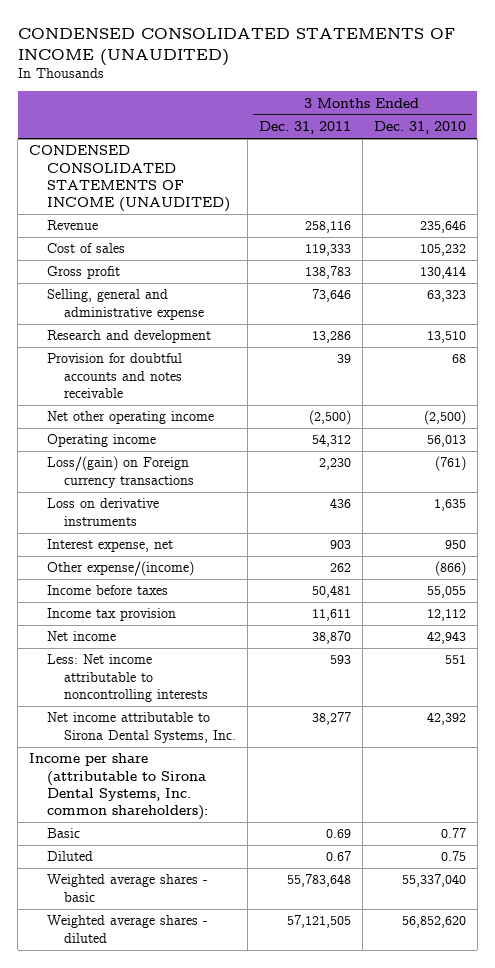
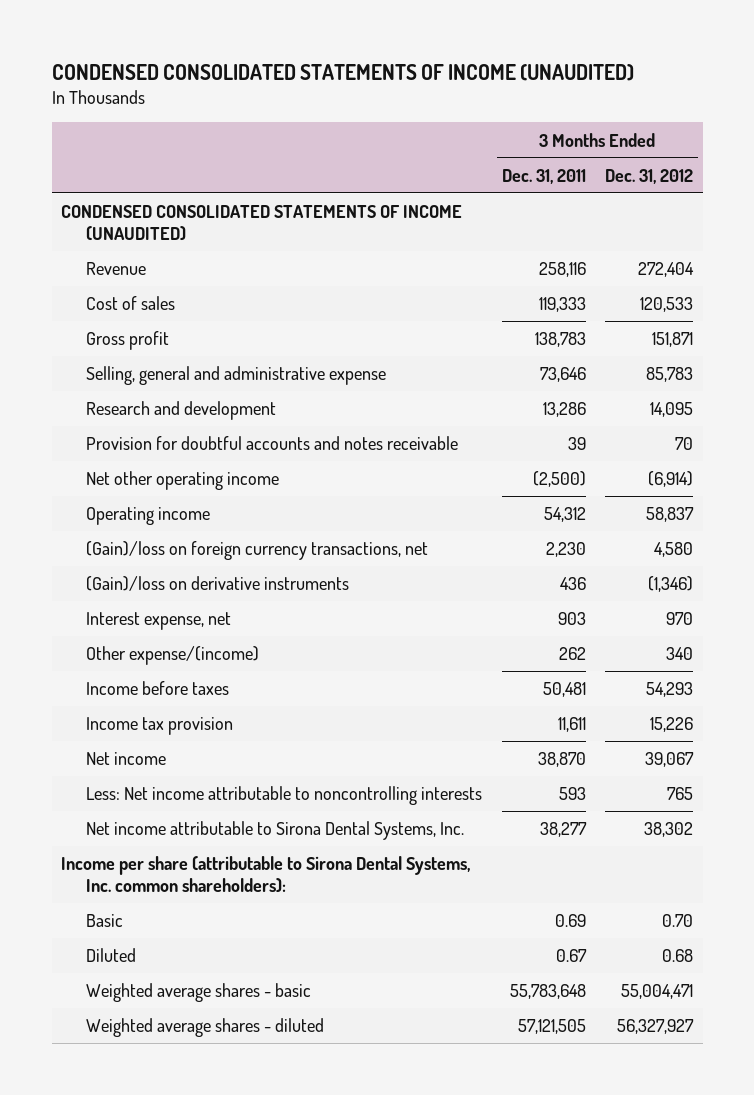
- | 3 Months Ended Dec. 31, 2011 | 3 Months Ended Dec. 31, 2010
+ | 3 Months Ended Dec. 31, 2011 | 3 Months Ended Dec. 31, 2012
- Loss/(gain) on Foreign currency transactions | 2,230 | (761)
- Loss on derivative instruments | 436 | 1,635
+ (Gain)/loss on foreign currency transactions, net | 2,230 | 4,580
+ (Gain)/loss on derivative instruments | 436 | (1,346)

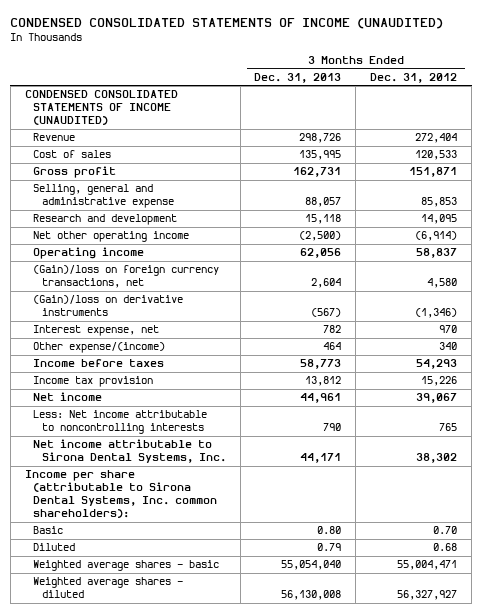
- | 3 Months Ended Dec. 31, 2011 | 3 Months Ended Dec. 31, 2012
+ | 3 Months Ended Dec. 31, 2013 | 3 Months Ended Dec. 31, 2012
- Selling, general and administrative expense | 73,646 | 85,783
+ Selling, general and administrative expense | 88,057 | 85,853
- Provision for doubtful accounts and notes receivable | 39 | 70

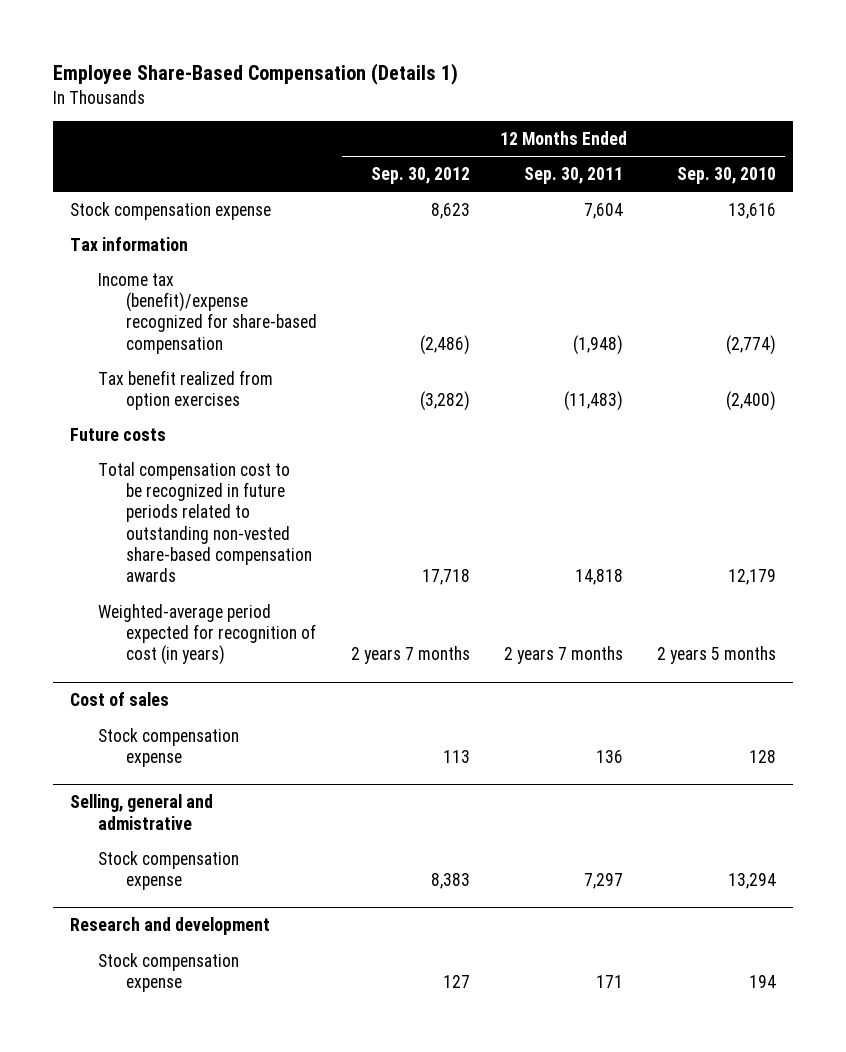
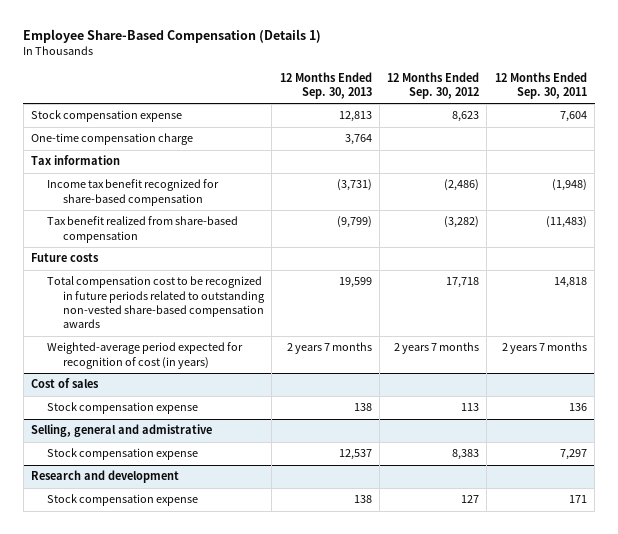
- | 12 Months Ended Sep. 30, 2012 | 12 Months Ended Sep. 30, 2011 | 12 Months Ended Sep. 30, 2010
+ | 12 Months Ended Sep. 30, 2013 | 12 Months Ended Sep. 30, 2012 | 12 Months Ended Sep. 30, 2011
+ One-time compensation charge | 3,764 | |
- Income tax (benefit)/expense recognized for share-based compensation | (2,486) | (1,948) | (2,774)
- Tax benefit realized from option exercises | (3,282) | (11,483) | (2,400)
+ Income tax benefit recognized for share-based compensation | (3,731) | (2,486) | (1,948)
+ Tax benefit realized from share-based compensation | (9,799) | (3,282) | (11,483)

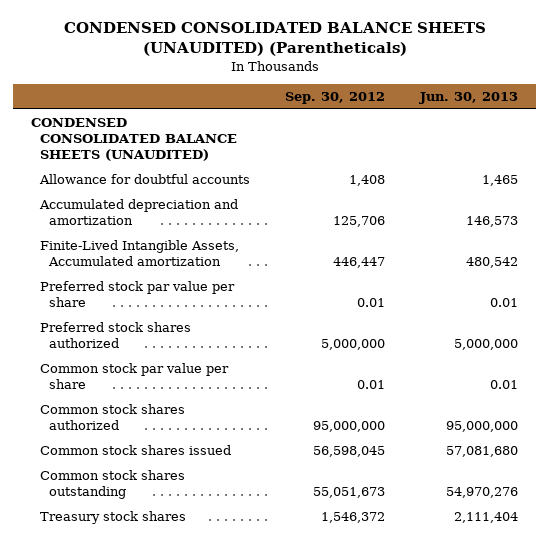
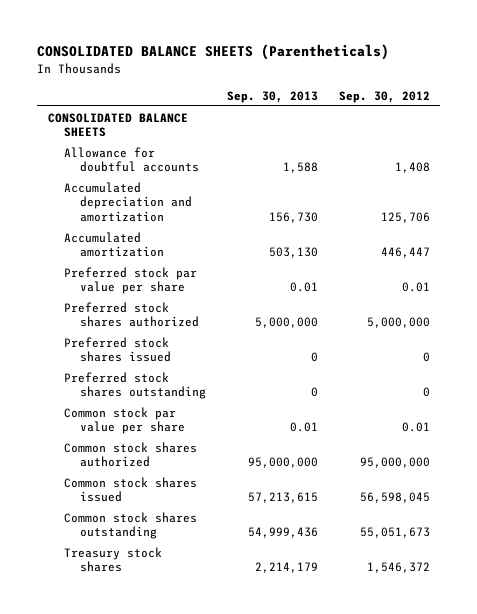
- CONDENSED CONSOLIDATED BALANCE SHEETS (UNAUDITED) (Parentheticals)
+ CONSOLIDATED BALANCE SHEETS (Parentheticals)
- | Sep. 30, 2012 | Jun. 30, 2013
+ | Sep. 30, 2013 | Sep. 30, 2012
- CONDENSED CONSOLIDATED BALANCE SHEETS (UNAUDITED)
+ CONSOLIDATED BALANCE SHEETS
- Finite-Lived Intangible Assets, Accumulated amortization | 446,447 | 480,542
+ Accumulated amortization | 503,130 | 446,447
+ Preferred stock shares issued | 0 | 0
+ Preferred stock shares outstanding | 0 | 0

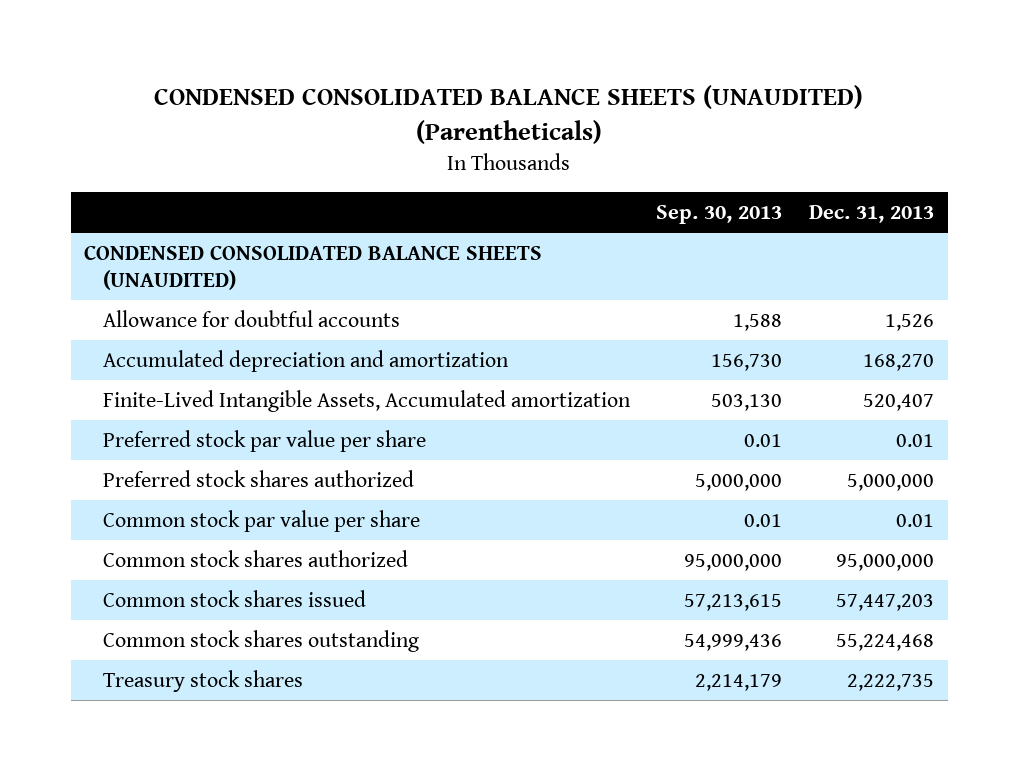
- CONSOLIDATED BALANCE SHEETS (Parentheticals)
+ CONDENSED CONSOLIDATED BALANCE SHEETS (UNAUDITED) (Parentheticals)
- | Sep. 30, 2013 | Sep. 30, 2012
+ | Sep. 30, 2013 | Dec. 31, 2013
- CONSOLIDATED BALANCE SHEETS
+ CONDENSED CONSOLIDATED BALANCE SHEETS (UNAUDITED)
- Accumulated amortization | 503,130 | 446,447
+ Finite-Lived Intangible Assets, Accumulated amortization | 503,130 | 520,407
- Preferred stock shares issued | 0 | 0
- Preferred stock shares outstanding | 0 | 0

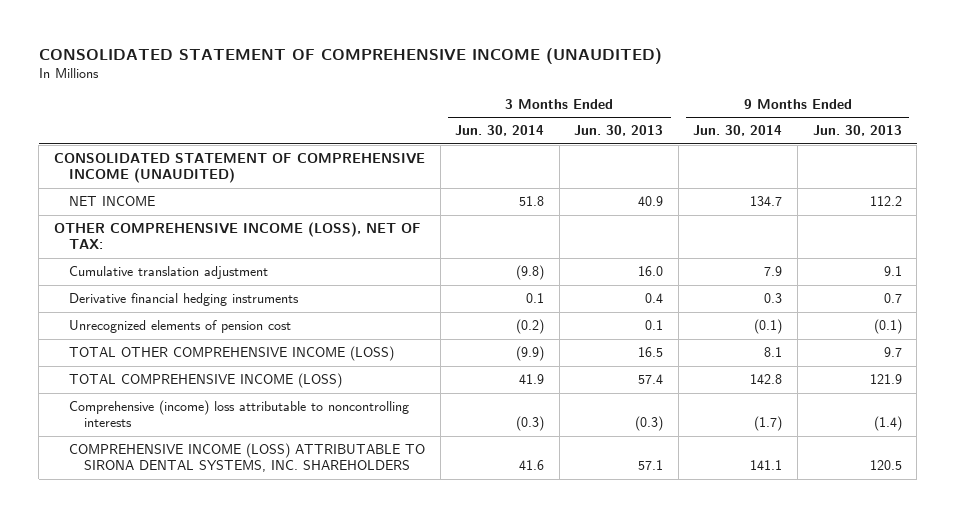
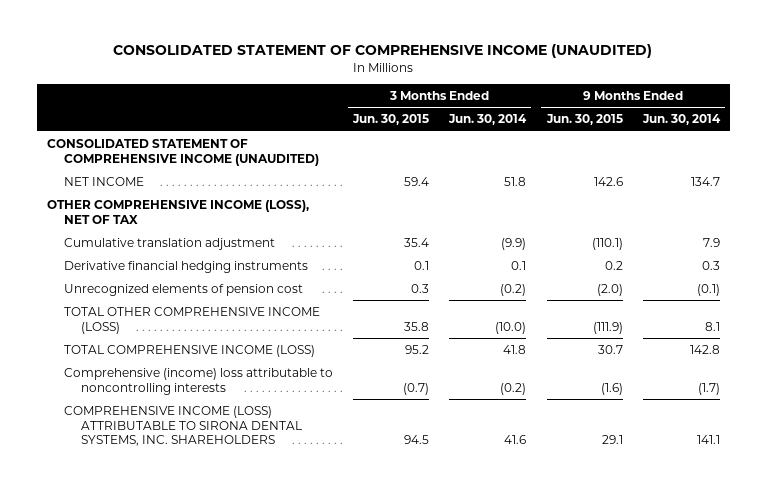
- | 3 Months Ended Jun. 30, 2014 | 3 Months Ended Jun. 30, 2013 | 9 Months Ended Jun. 30, 2014 | 9 Months Ended Jun. 30, 2013
+ | 3 Months Ended Jun. 30, 2015 | 3 Months Ended Jun. 30, 2014 | 9 Months Ended Jun. 30, 2015 | 9 Months Ended Jun. 30, 2014
- OTHER COMPREHENSIVE INCOME (LOSS), NET OF TAX:
- Cumulative translation adjustment | (9.8) | 16.0 | 7.9 | 9.1
+ OTHER COMPREHENSIVE INCOME (LOSS), NET OF TAX
+ Cumulative translation adjustment | 35.4 | (9.9) | (110.1) | 7.9
- TOTAL OTHER COMPREHENSIVE INCOME (LOSS) | (9.9) | 16.5 | 8.1 | 9.7
- TOTAL COMPREHENSIVE INCOME (LOSS) | 41.9 | 57.4 | 142.8 | 121.9
- Comprehensive (income) loss attributable to noncontrolling interests | (0.3) | (0.3) | (1.7) | (1.4)
+ TOTAL OTHER COMPREHENSIVE INCOME (LOSS) | 35.8 | (10.0) | (111.9) | 8.1
+ TOTAL COMPREHENSIVE INCOME (LOSS) | 95.2 | 41.8 | 30.7 | 142.8
+ Comprehensive (income) loss attributable to noncontrolling interests | (0.7) | (0.2) | (1.6) | (1.7)

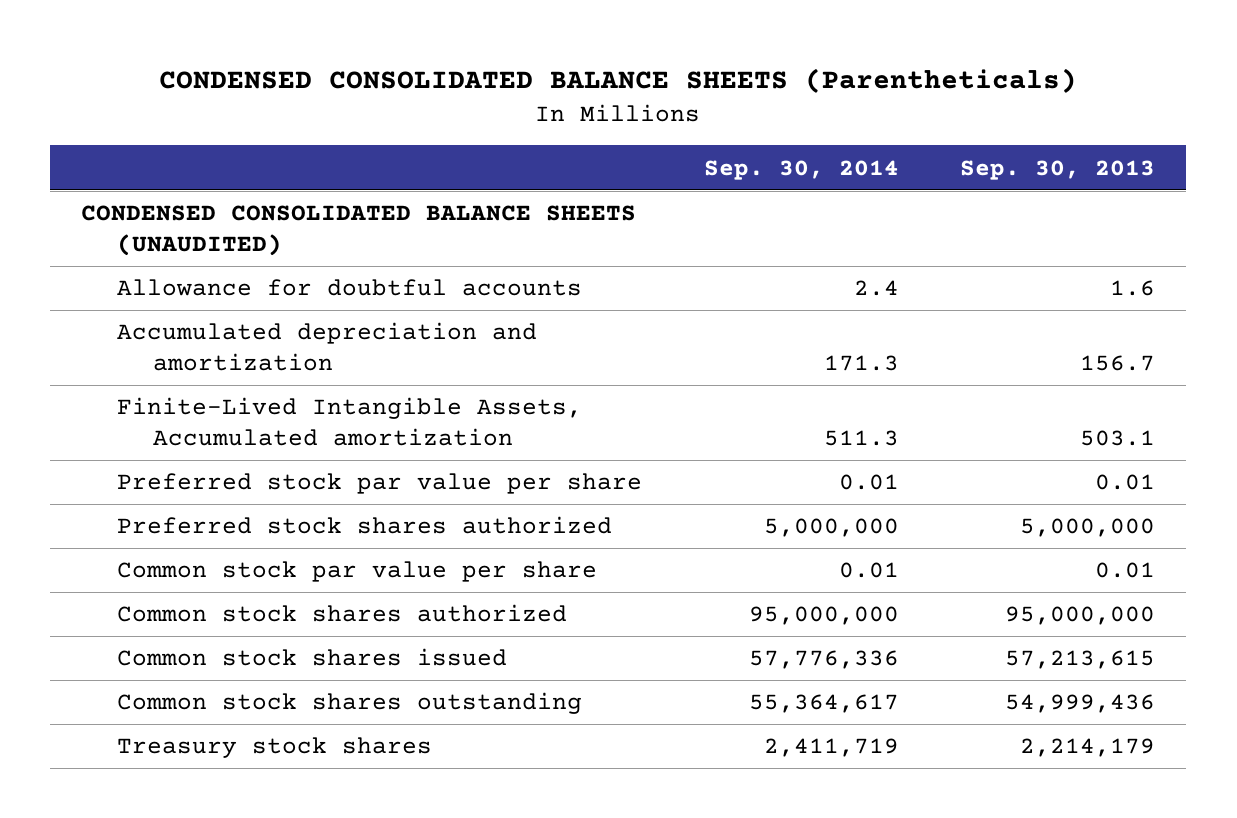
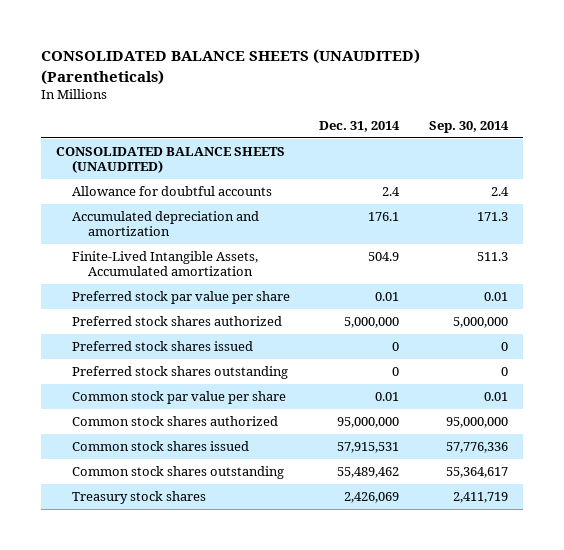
- CONDENSED CONSOLIDATED BALANCE SHEETS (Parentheticals)
+ CONSOLIDATED BALANCE SHEETS (UNAUDITED) (Parentheticals)
- | Sep. 30, 2014 | Sep. 30, 2013
+ | Dec. 31, 2014 | Sep. 30, 2014
- CONDENSED CONSOLIDATED BALANCE SHEETS (UNAUDITED)
+ CONSOLIDATED BALANCE SHEETS (UNAUDITED)
+ Preferred stock shares issued | 0 | 0
+ Preferred stock shares outstanding | 0 | 0

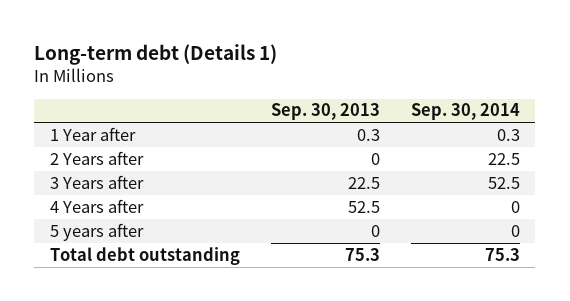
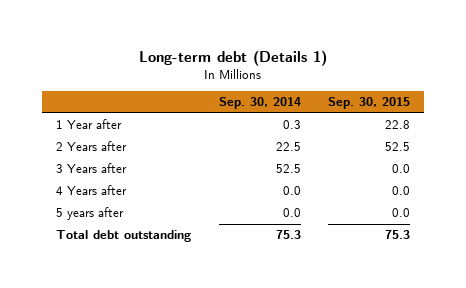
- | Sep. 30, 2013 | Sep. 30, 2014
+ | Sep. 30, 2014 | Sep. 30, 2015
- 4 Years after | 52.5 | 0
- 5 years after | 0 | 0
+ 4 Years after | 0.0 | 0.0
+ 5 years after | 0.0 | 0.0

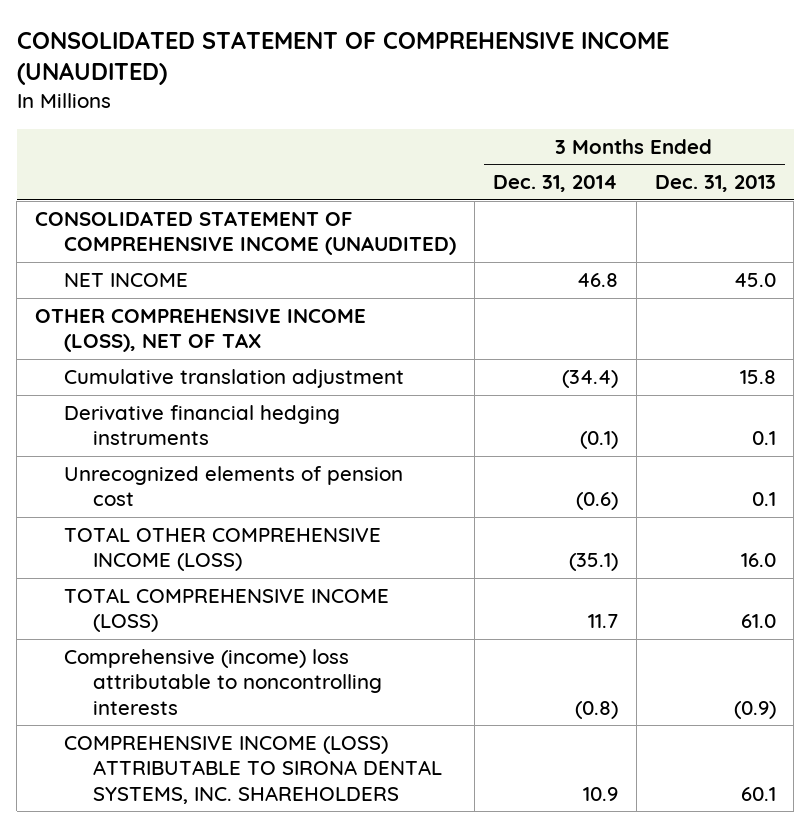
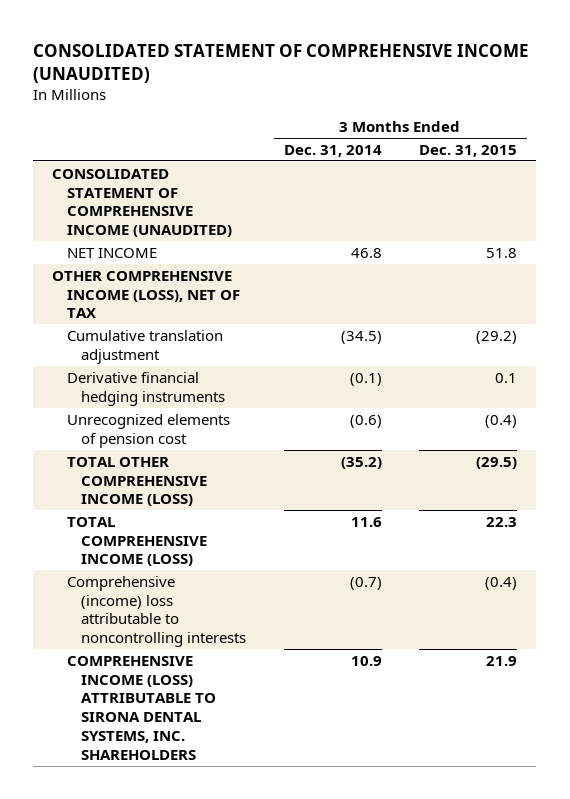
- | 3 Months Ended Dec. 31, 2014 | 3 Months Ended Dec. 31, 2013
+ | 3 Months Ended Dec. 31, 2014 | 3 Months Ended Dec. 31, 2015
- Cumulative translation adjustment | (34.4) | 15.8
+ Cumulative translation adjustment | (34.5) | (29.2)
- TOTAL OTHER COMPREHENSIVE INCOME (LOSS) | (35.1) | 16.0
- TOTAL COMPREHENSIVE INCOME (LOSS) | 11.7 | 61.0
- Comprehensive (income) loss attributable to noncontrolling interests | (0.8) | (0.9)
+ TOTAL OTHER COMPREHENSIVE INCOME (LOSS) | (35.2) | (29.5)
+ TOTAL COMPREHENSIVE INCOME (LOSS) | 11.6 | 22.3
+ Comprehensive (income) loss attributable to noncontrolling interests | (0.7) | (0.4)

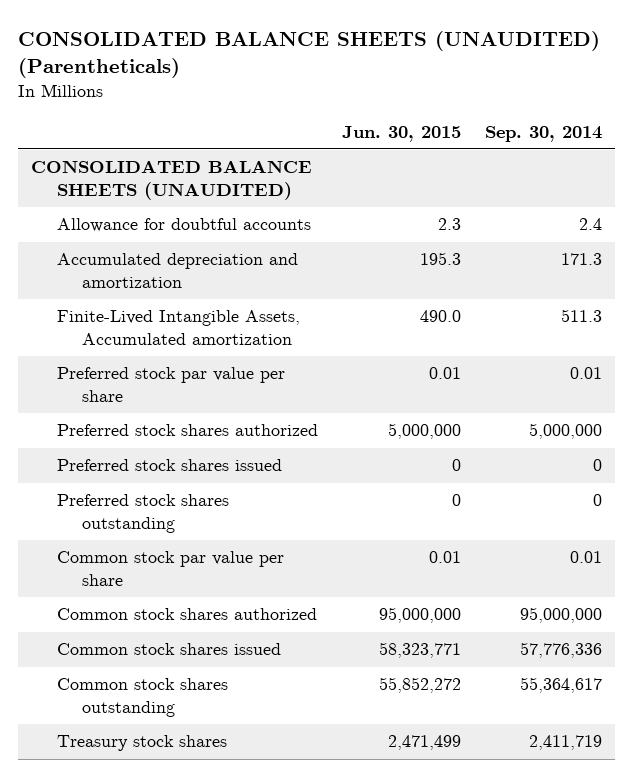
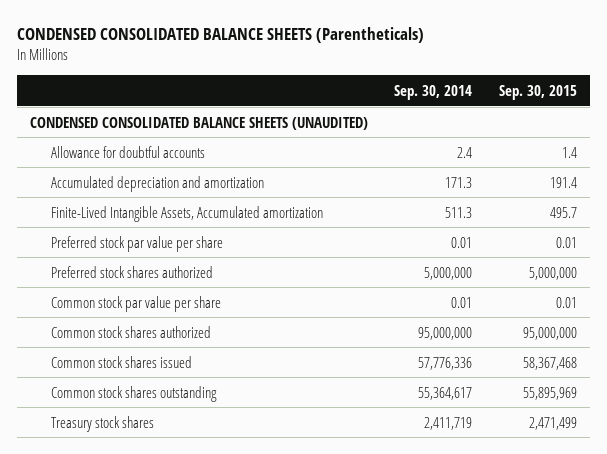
- CONSOLIDATED BALANCE SHEETS (UNAUDITED) (Parentheticals)
+ CONDENSED CONSOLIDATED BALANCE SHEETS (Parentheticals)
- | Jun. 30, 2015 | Sep. 30, 2014
+ | Sep. 30, 2014 | Sep. 30, 2015
- CONSOLIDATED BALANCE SHEETS (UNAUDITED)
+ CONDENSED CONSOLIDATED BALANCE SHEETS (UNAUDITED)
- Preferred stock shares issued | 0 | 0
- Preferred stock shares outstanding | 0 | 0

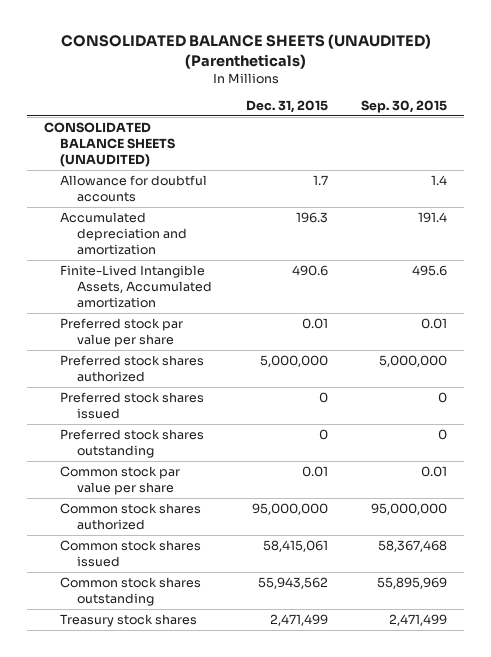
- CONDENSED CONSOLIDATED BALANCE SHEETS (Parentheticals)
+ CONSOLIDATED BALANCE SHEETS (UNAUDITED) (Parentheticals)
- | Sep. 30, 2014 | Sep. 30, 2015
+ | Dec. 31, 2015 | Sep. 30, 2015
- CONDENSED CONSOLIDATED BALANCE SHEETS (UNAUDITED)
+ CONSOLIDATED BALANCE SHEETS (UNAUDITED)
- Finite-Lived Intangible Assets, Accumulated amortization | 511.3 | 495.7
+ Finite-Lived Intangible Assets, Accumulated amortization | 490.6 | 495.6
+ Preferred stock shares issued | 0 | 0
+ Preferred stock shares outstanding | 0 | 0

